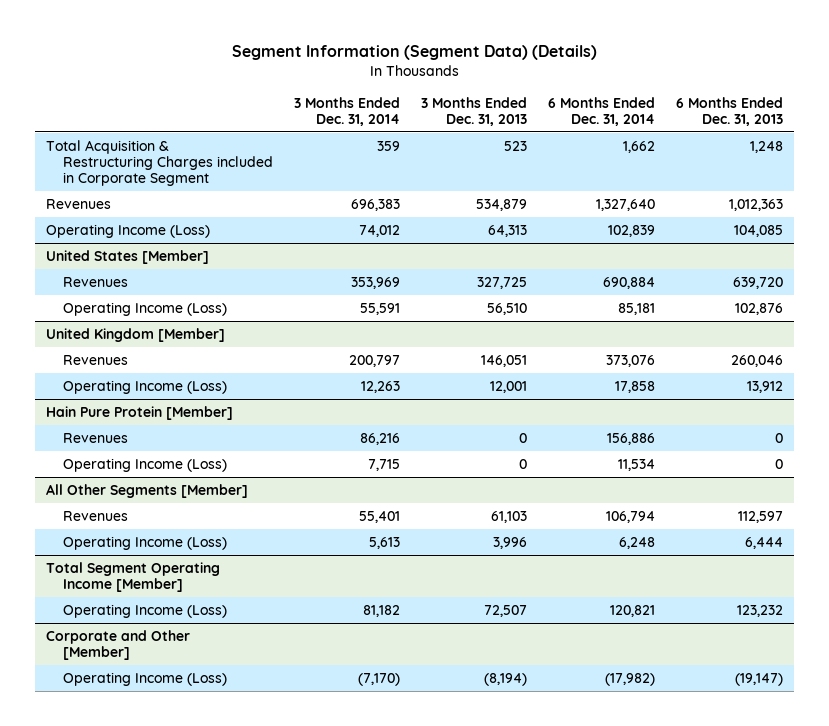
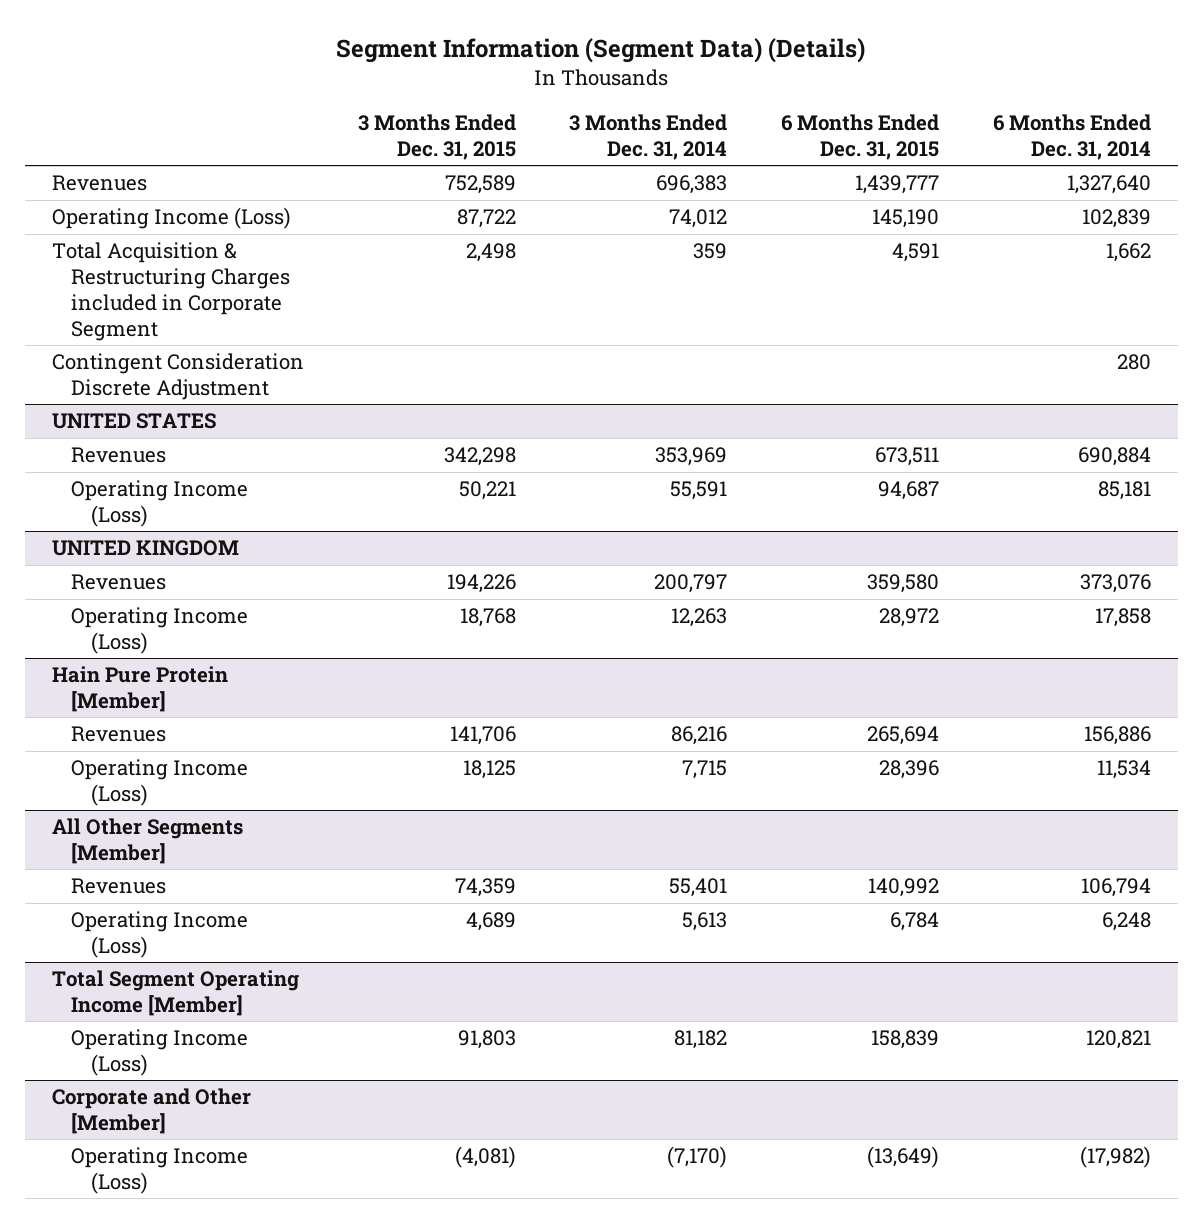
- | 3 Months Ended Dec. 31, 2014 | 3 Months Ended Dec. 31, 2013 | 6 Months Ended Dec. 31, 2014 | 6 Months Ended Dec. 31, 2013
+ | 3 Months Ended Dec. 31, 2015 | 3 Months Ended Dec. 31, 2014 | 6 Months Ended Dec. 31, 2015 | 6 Months Ended Dec. 31, 2014
- United States [Member]
moved down: Total Acquisition & Restructuring Charges included in Corporate Segment | 2,498 | 359 | 4,591 | 1,662
+ Contingent Consideration Discrete Adjustment | | | | 280
+ UNITED STATES
- United Kingdom [Member]
+ UNITED KINGDOM

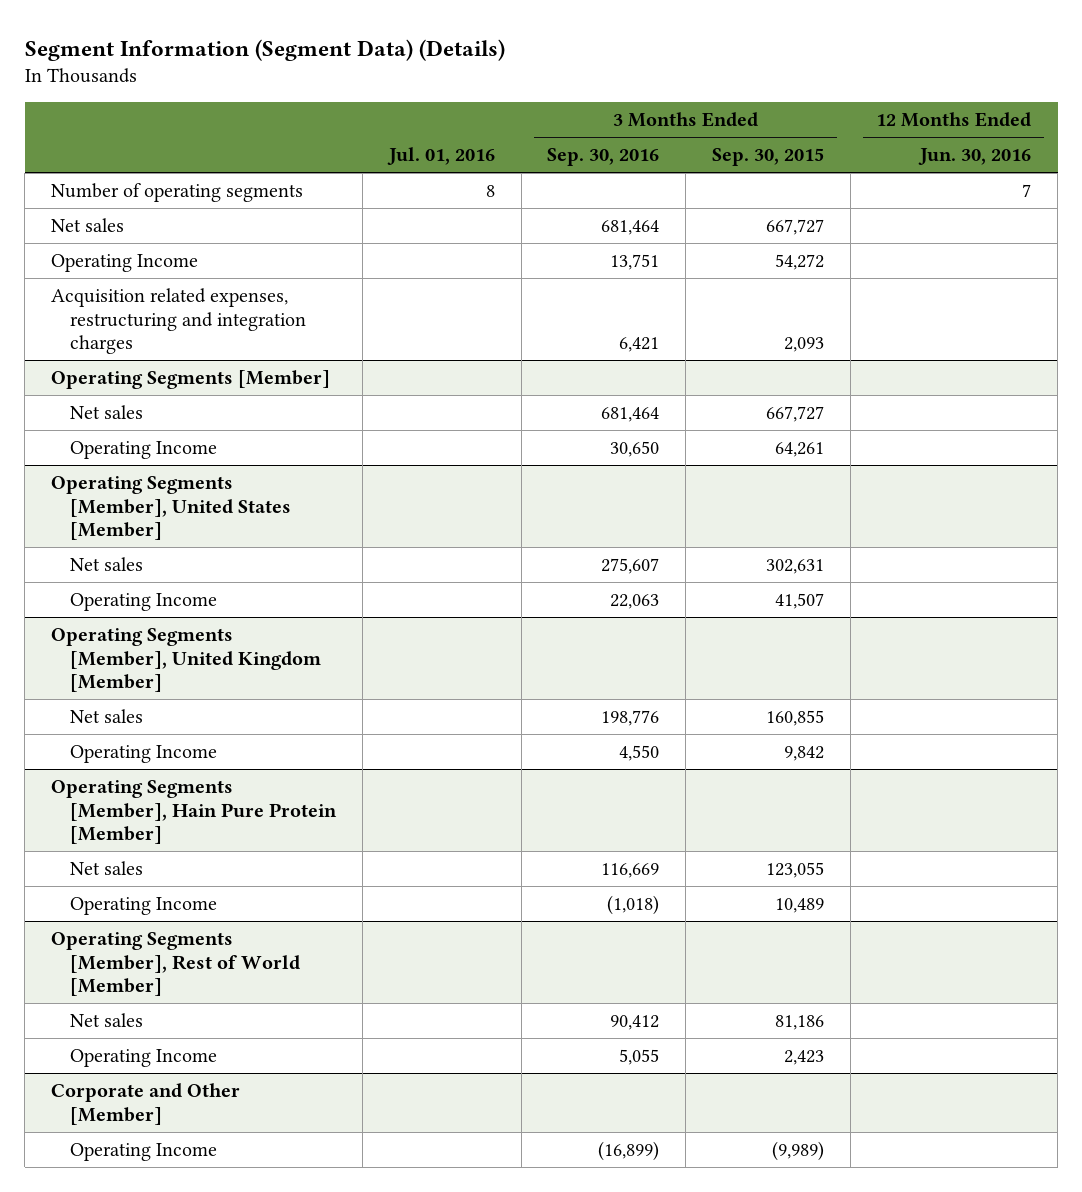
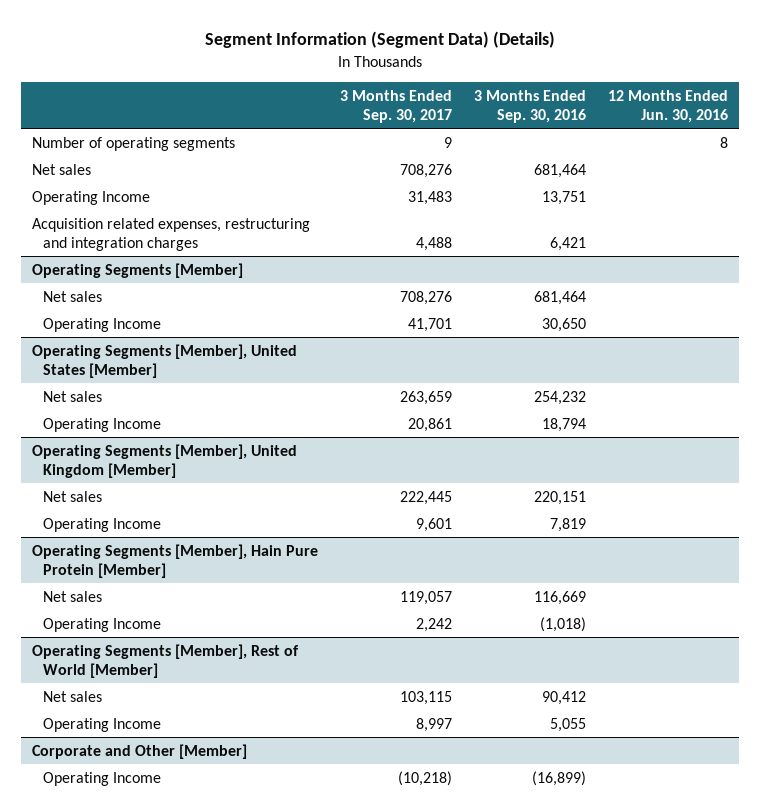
- | Jul. 01, 2016 | 3 Months Ended Sep. 30, 2016 | 3 Months Ended Sep. 30, 2015 | 12 Months Ended Jun. 30, 2016
+ | 3 Months Ended Sep. 30, 2017 | 3 Months Ended Sep. 30, 2016 | 12 Months Ended Jun. 30, 2016
- Number of operating segments | 8 | | | 7
+ Number of operating segments | 9 | | 8
@ Operating Segments [Member], United States [Member]
- Net sales | | 275,607 | 302,631 |
- Operating Income | | 22,063 | 41,507 |
+ Net sales | 263,659 | 254,232 |
+ Operating Income | 20,861 | 18,794 |
@ Operating Segments [Member], United Kingdom [Member]
- Net sales | | 198,776 | 160,855 |
- Operating Income | | 4,550 | 9,842 |
+ Net sales | 222,445 | 220,151 |
+ Operating Income | 9,601 | 7,819 |

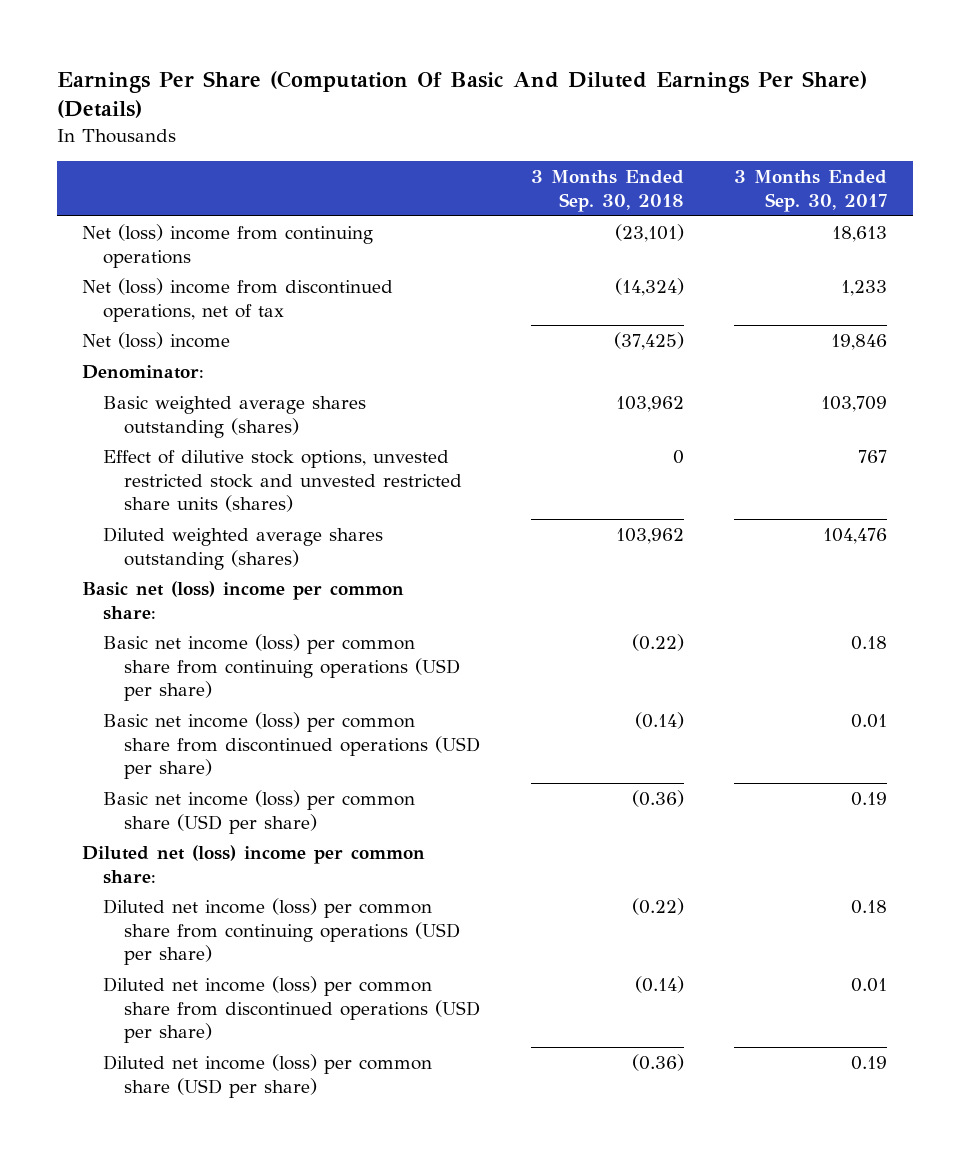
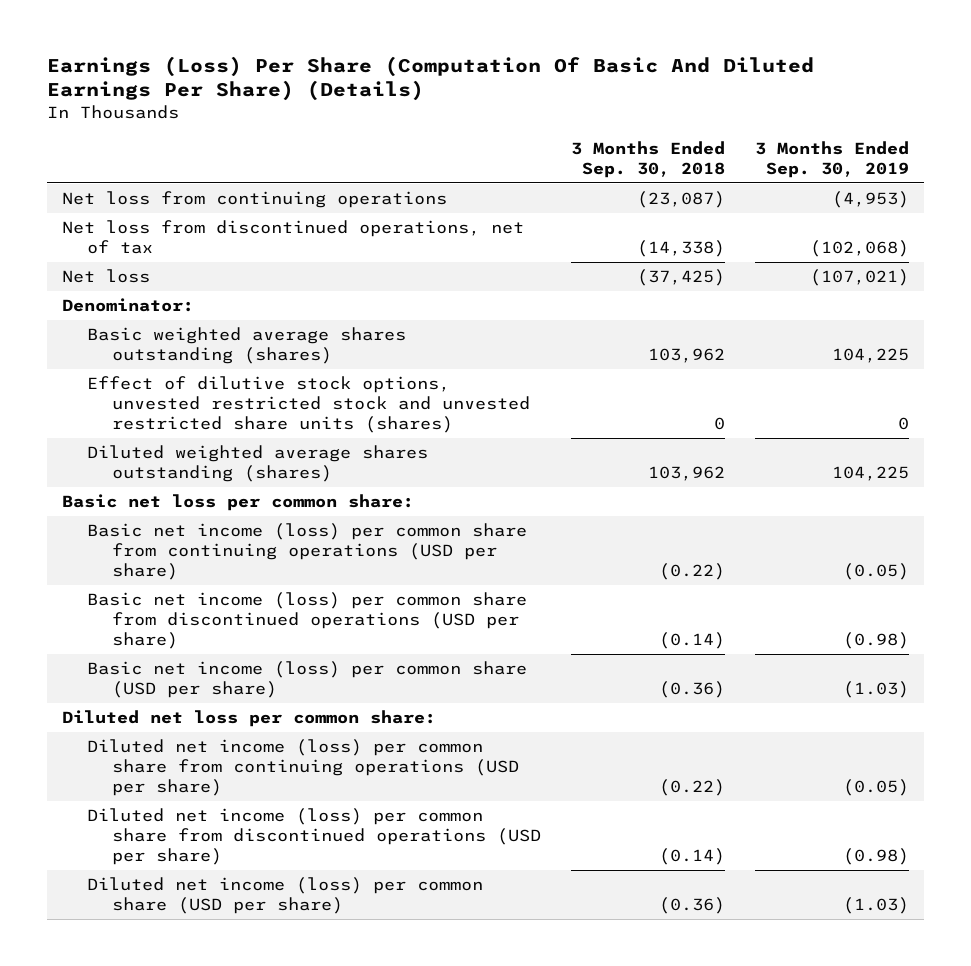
- Earnings Per Share (Computation Of Basic And Diluted Earnings Per Share) (Details)
+ Earnings (Loss) Per Share (Computation Of Basic And Diluted Earnings Per Share) (Details)
- | 3 Months Ended Sep. 30, 2018 | 3 Months Ended Sep. 30, 2017
+ | 3 Months Ended Sep. 30, 2018 | 3 Months Ended Sep. 30, 2019
- Net (loss) income from continuing operations | (23,101) | 18,613
- Net (loss) income from discontinued operations, net of tax | (14,324) | 1,233
- Net (loss) income | (37,425) | 19,846
+ Net loss from continuing operations | (23,087) | (4,953)
+ Net loss from discontinued operations, net of tax | (14,338) | (102,068)
+ Net loss | (37,425) | (107,021)
- Basic net (loss) income per common share:
+ Basic net loss per common share:
- Diluted net (loss) income per common share:
+ Diluted net loss per common share:

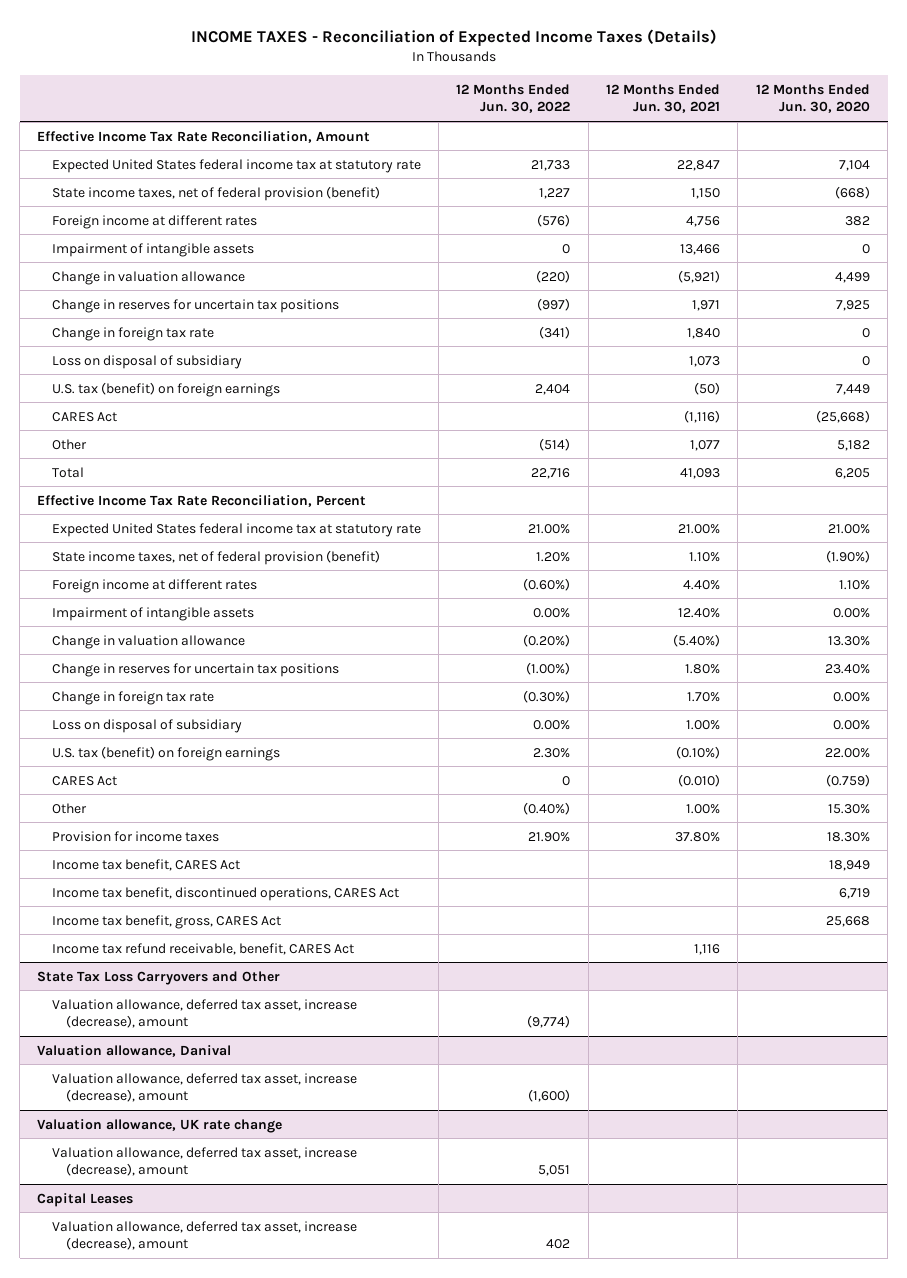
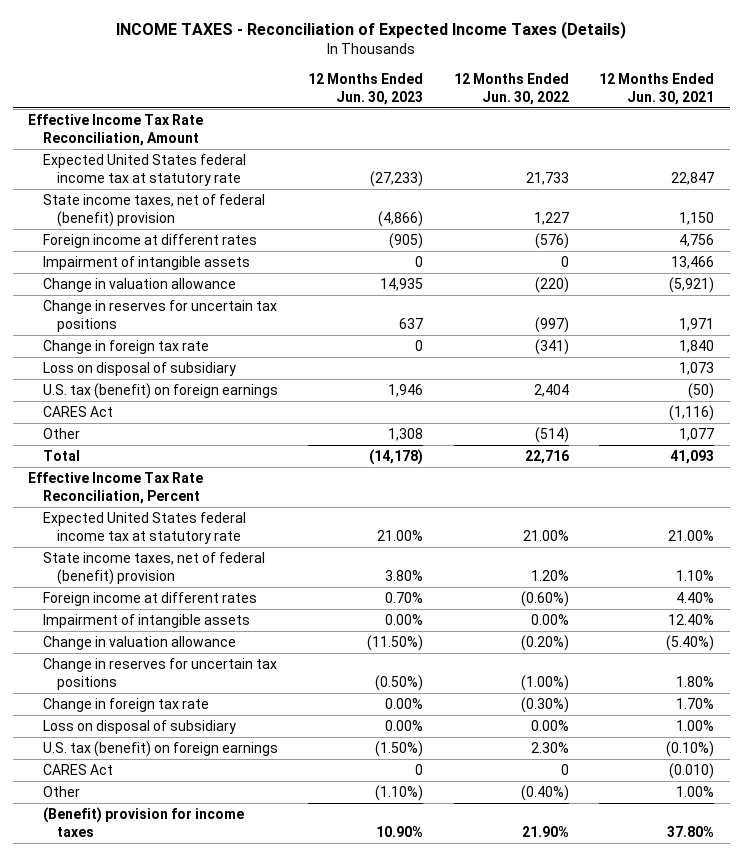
- | 12 Months Ended Jun. 30, 2022 | 12 Months Ended Jun. 30, 2021 | 12 Months Ended Jun. 30, 2020
+ | 12 Months Ended Jun. 30, 2023 | 12 Months Ended Jun. 30, 2022 | 12 Months Ended Jun. 30, 2021
- State income taxes, net of federal provision (benefit) | 1,227 | 1,150 | (668)
+ State income taxes, net of federal (benefit) provision | (4,866) | 1,227 | 1,150
- State income taxes, net of federal provision (benefit) | 1.20% | 1.10% | (1.90%)
+ State income taxes, net of federal (benefit) provision | 3.80% | 1.20% | 1.10%
- Provision for income taxes | 21.90% | 37.80% | 18.30%
- Income tax benefit, CARES Act | | | 18,949
- Income tax benefit, discontinued operations, CARES Act | | | 6,719
- Income tax benefit, gross, CARES Act | | | 25,668
- Income tax refund receivable, benefit, CARES Act | | 1,116 |
- State Tax Loss Carryovers and Other
- Valuation allowance, deferred tax asset, increase (decrease), amount | (9,774) | |
- Valuation allowance, Danival
- Valuation allowance, deferred tax asset, increase (decrease), amount | (1,600) | |
- Valuation allowance, UK rate change
- Valuation allowance, deferred tax asset, increase (decrease), amount | 5,051 | |
- Capital Leases
- Valuation allowance, deferred tax asset, increase (decrease), amount | 402 | |
+ (Benefit) provision for income taxes | 10.90% | 21.90% | 37.80%

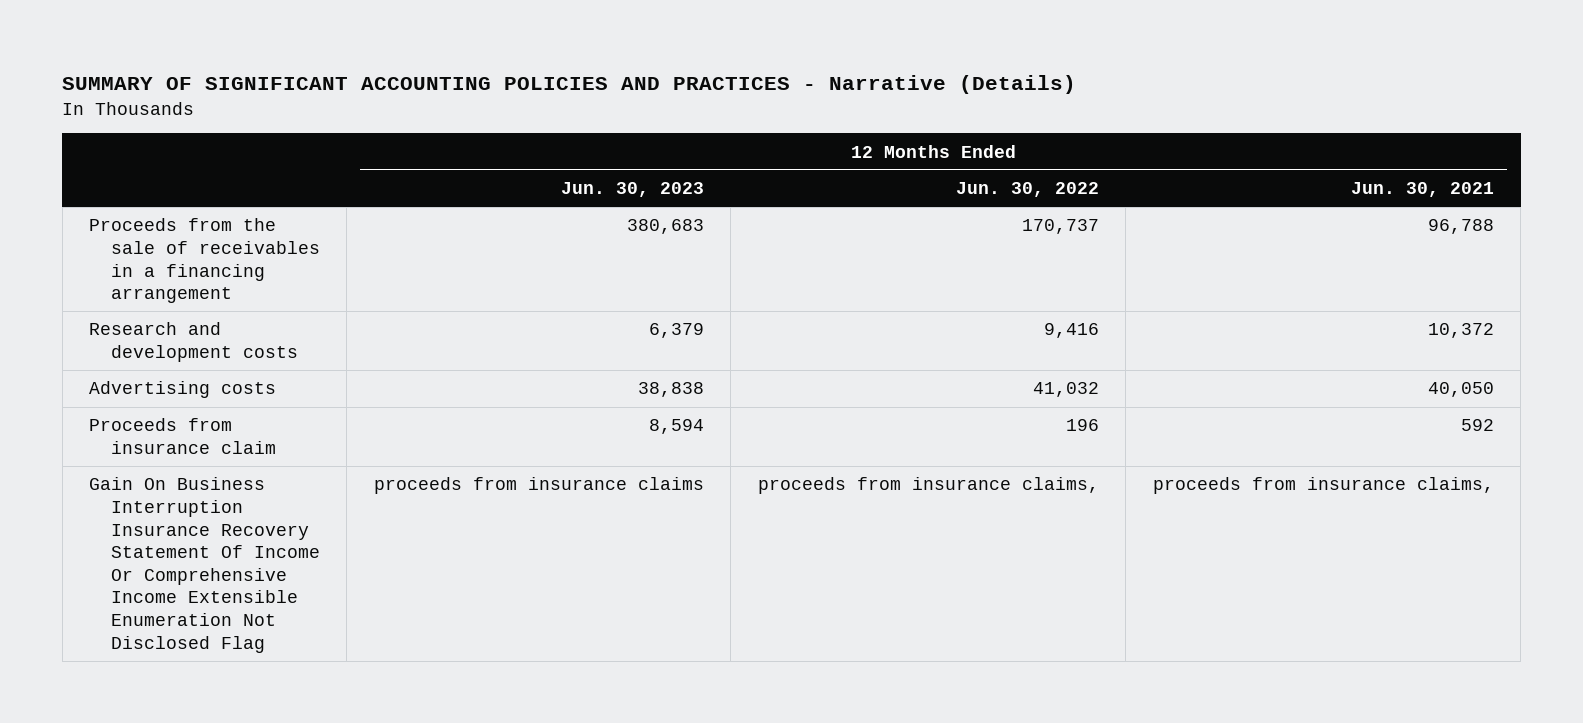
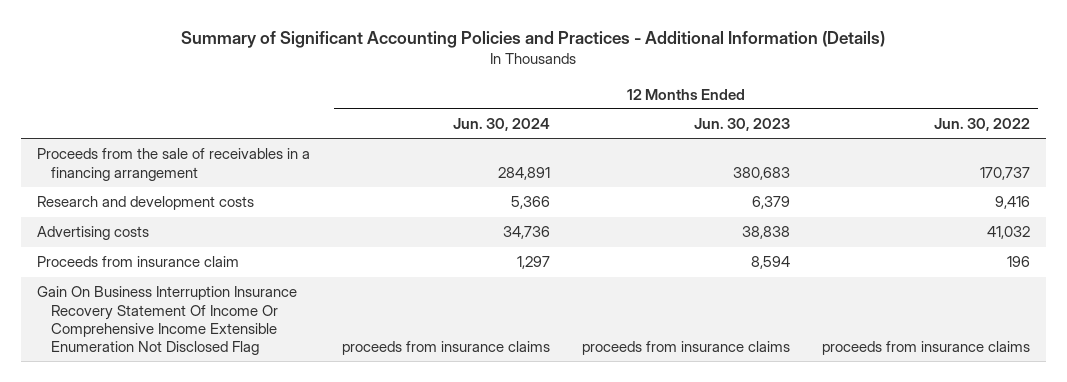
- SUMMARY OF SIGNIFICANT ACCOUNTING POLICIES AND PRACTICES - Narrative (Details)
+ Summary of Significant Accounting Policies and Practices - Additional Information (Details)
- | 12 Months Ended Jun. 30, 2023 | 12 Months Ended Jun. 30, 2022 | 12 Months Ended Jun. 30, 2021
+ | 12 Months Ended Jun. 30, 2024 | 12 Months Ended Jun. 30, 2023 | 12 Months Ended Jun. 30, 2022
- Gain On Business Interruption Insurance Recovery Statement Of Income Or Comprehensive Income Extensible Enumeration Not Disclosed Flag | proceeds from insurance claims | proceeds from insurance claims, | proceeds from insurance claims,
+ Gain On Business Interruption Insurance Recovery Statement Of Income Or Comprehensive Income Extensible Enumeration Not Disclosed Flag | proceeds from insurance claims | proceeds from insurance claims | proceeds from insurance claims

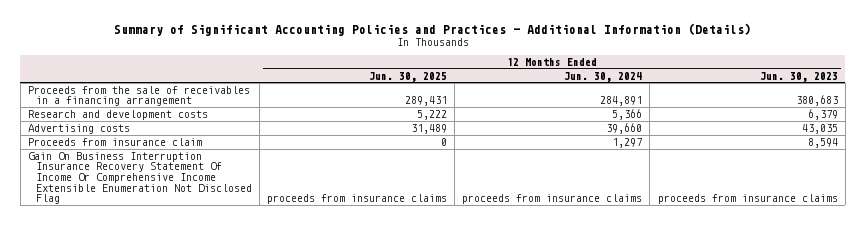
- | 12 Months Ended Jun. 30, 2024 | 12 Months Ended Jun. 30, 2023 | 12 Months Ended Jun. 30, 2022
+ | 12 Months Ended Jun. 30, 2025 | 12 Months Ended Jun. 30, 2024 | 12 Months Ended Jun. 30, 2023
- Advertising costs | 34,736 | 38,838 | 41,032
+ Advertising costs | 31,489 | 39,660 | 43,035

